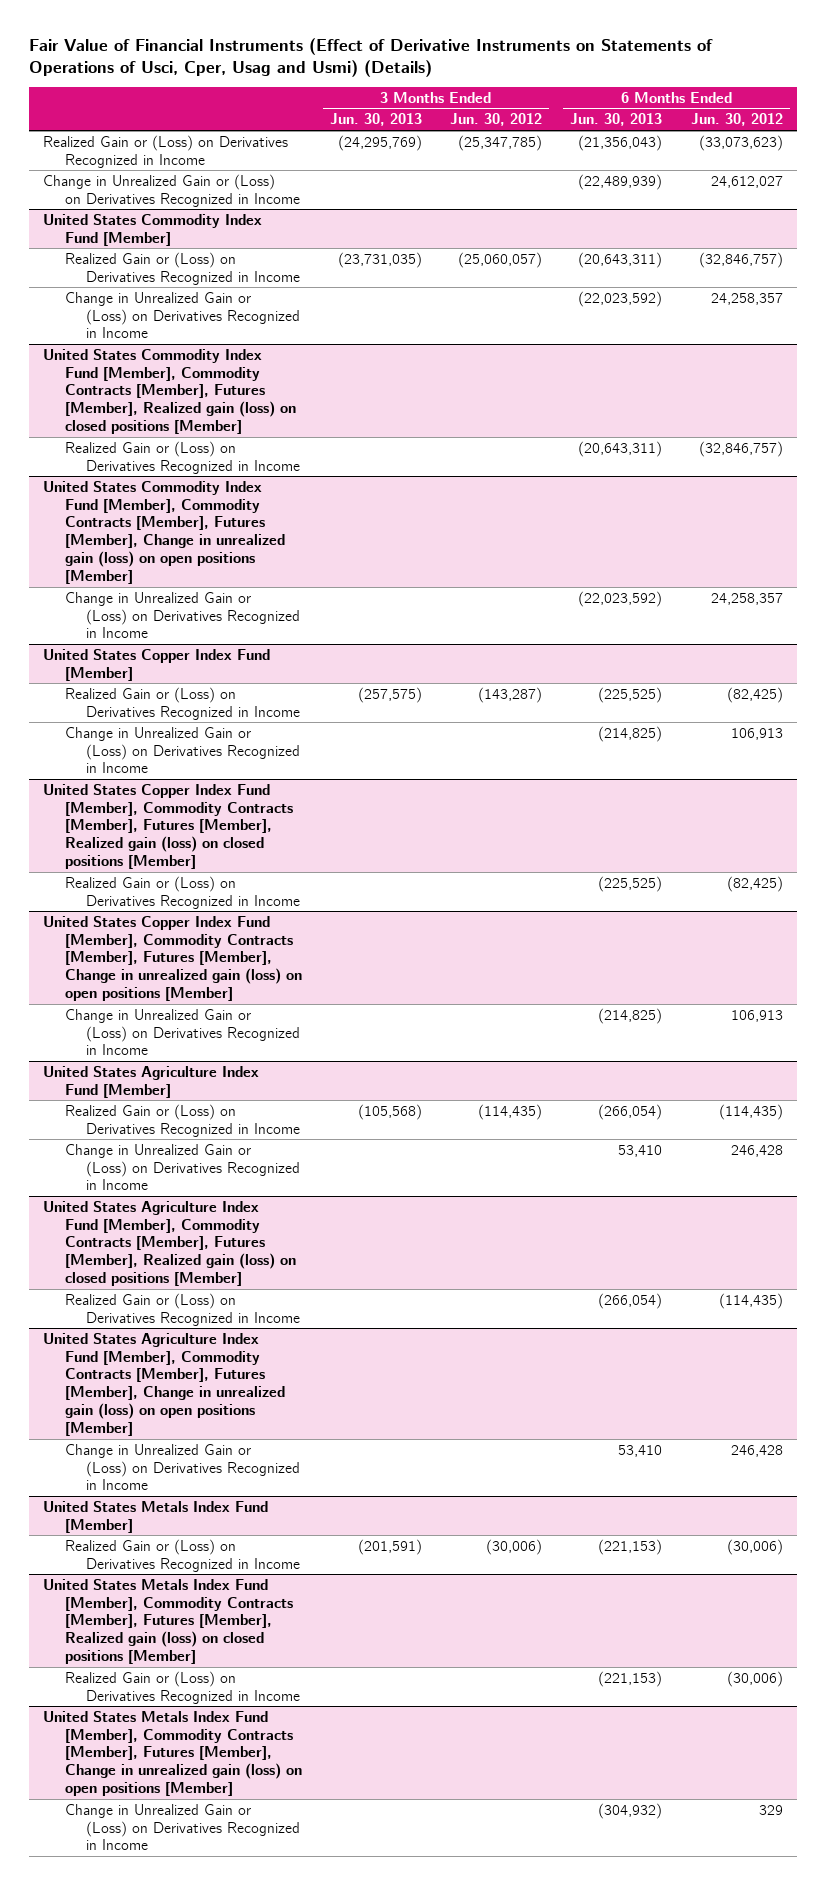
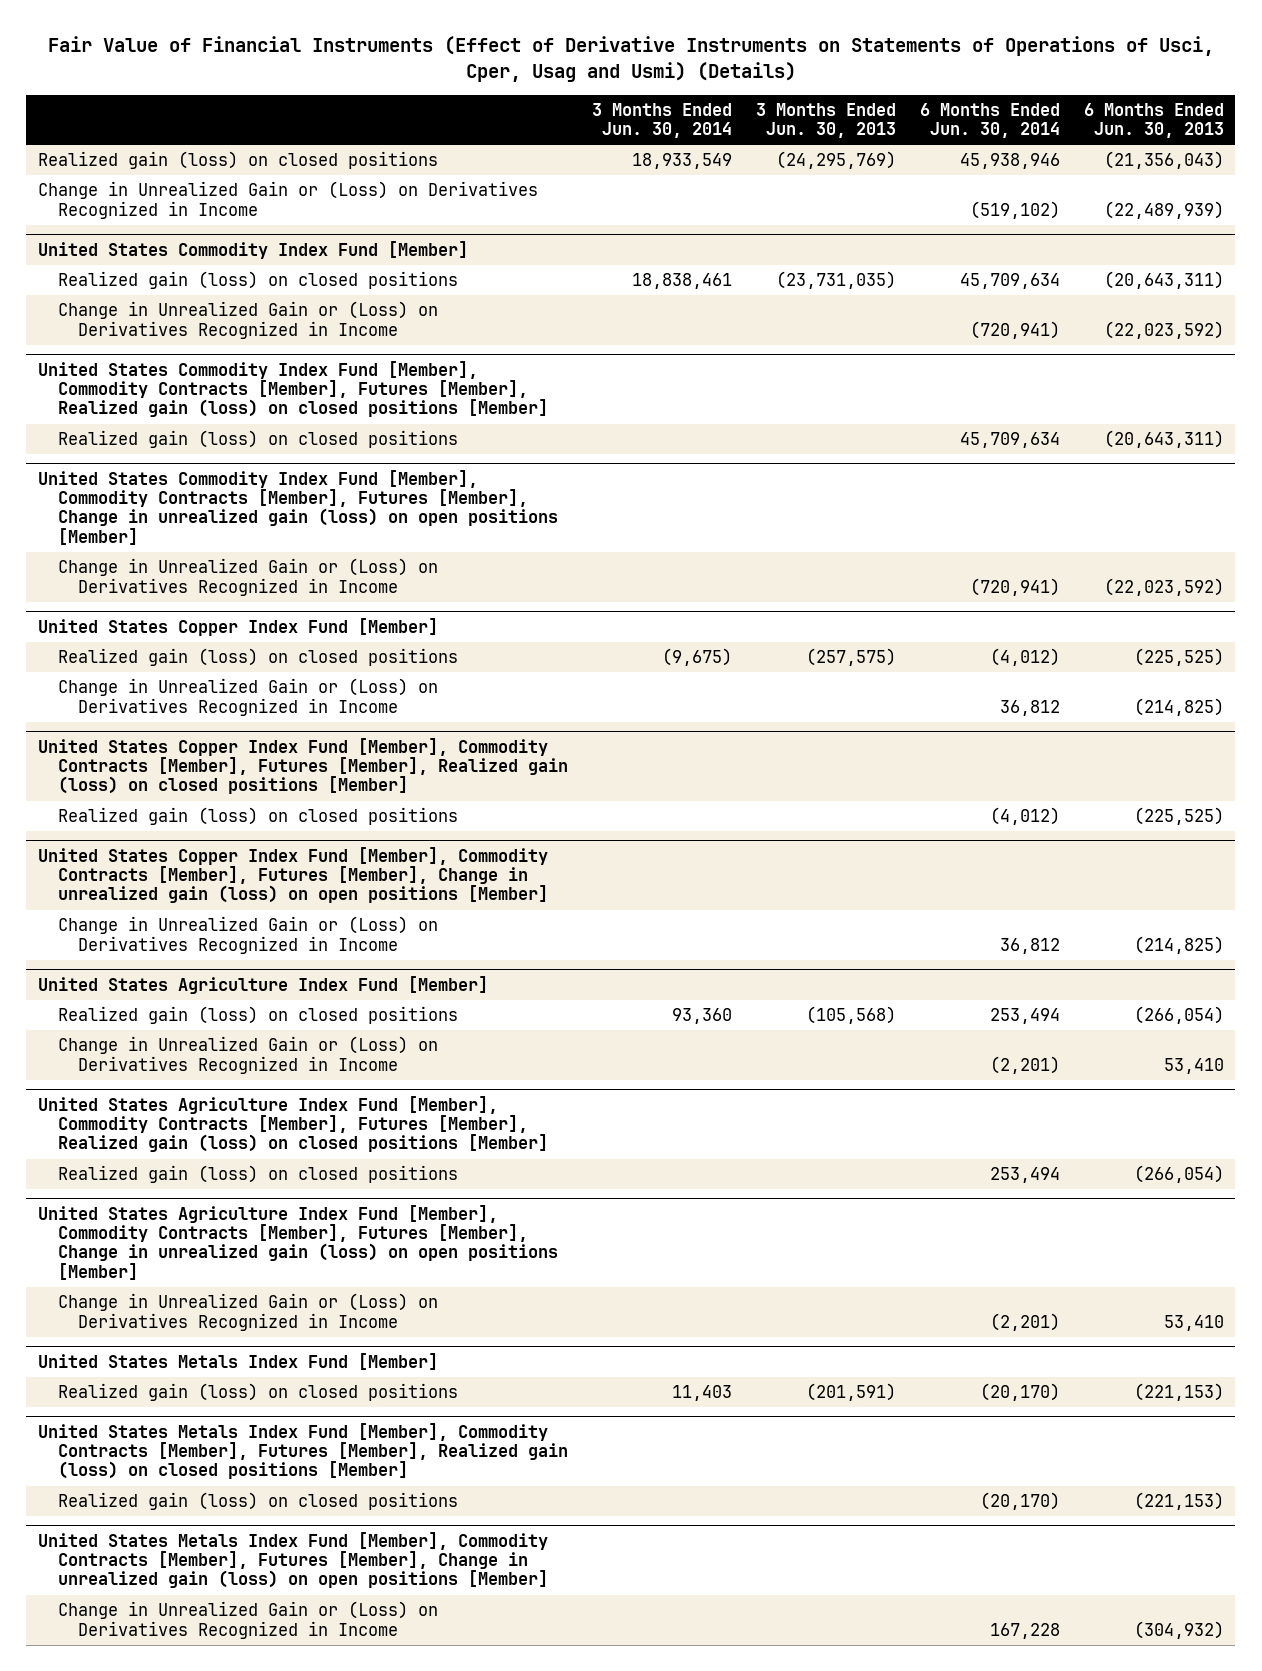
- | 3 Months Ended Jun. 30, 2013 | 3 Months Ended Jun. 30, 2012 | 6 Months Ended Jun. 30, 2013 | 6 Months Ended Jun. 30, 2012
+ | 3 Months Ended Jun. 30, 2014 | 3 Months Ended Jun. 30, 2013 | 6 Months Ended Jun. 30, 2014 | 6 Months Ended Jun. 30, 2013
- Realized Gain or (Loss) on Derivatives Recognized in Income | (24,295,769) | (25,347,785) | (21,356,043) | (33,073,623)
+ Realized gain (loss) on closed positions | 18,933,549 | (24,295,769) | 45,938,946 | (21,356,043)
@ United States Commodity Index Fund [Member]
- Realized Gain or (Loss) on Derivatives Recognized in Income | (23,731,035) | (25,060,057) | (20,643,311) | (32,846,757)
+ Realized gain (loss) on closed positions | 18,838,461 | (23,731,035) | 45,709,634 | (20,643,311)
@ United States Commodity Index Fund [Member], Commodity Contracts [Member], Futures [Member], Realized gain (loss) on closed positions [Member]
- Realized Gain or (Loss) on Derivatives Recognized in Income | | | (20,643,311) | (32,846,757)
+ Realized gain (loss) on closed positions | | | 45,709,634 | (20,643,311)
@ United States Copper Index Fund [Member]
- Realized Gain or (Loss) on Derivatives Recognized in Income | (257,575) | (143,287) | (225,525) | (82,425)
+ Realized gain (loss) on closed positions | (9,675) | (257,575) | (4,012) | (225,525)
@ United States Copper Index Fund [Member], Commodity Contracts [Member], Futures [Member], Realized gain (loss) on closed positions [Member]
- Realized Gain or (Loss) on Derivatives Recognized in Income | | | (225,525) | (82,425)
+ Realized gain (loss) on closed positions | | | (4,012) | (225,525)
@ United States Agriculture Index Fund [Member]
- Realized Gain or (Loss) on Derivatives Recognized in Income | (105,568) | (114,435) | (266,054) | (114,435)
+ Realized gain (loss) on closed positions | 93,360 | (105,568) | 253,494 | (266,054)
@ United States Agriculture Index Fund [Member], Commodity Contracts [Member], Futures [Member], Realized gain (loss) on closed positions [Member]
- Realized Gain or (Loss) on Derivatives Recognized in Income | | | (266,054) | (114,435)
+ Realized gain (loss) on closed positions | | | 253,494 | (266,054)
@ United States Metals Index Fund [Member]
- Realized Gain or (Loss) on Derivatives Recognized in Income | (201,591) | (30,006) | (221,153) | (30,006)
+ Realized gain (loss) on closed positions | 11,403 | (201,591) | (20,170) | (221,153)
@ United States Metals Index Fund [Member], Commodity Contracts [Member], Futures [Member], Realized gain (loss) on closed positions [Member]
- Realized Gain or (Loss) on Derivatives Recognized in Income | | | (221,153) | (30,006)
+ Realized gain (loss) on closed positions | | | (20,170) | (221,153)

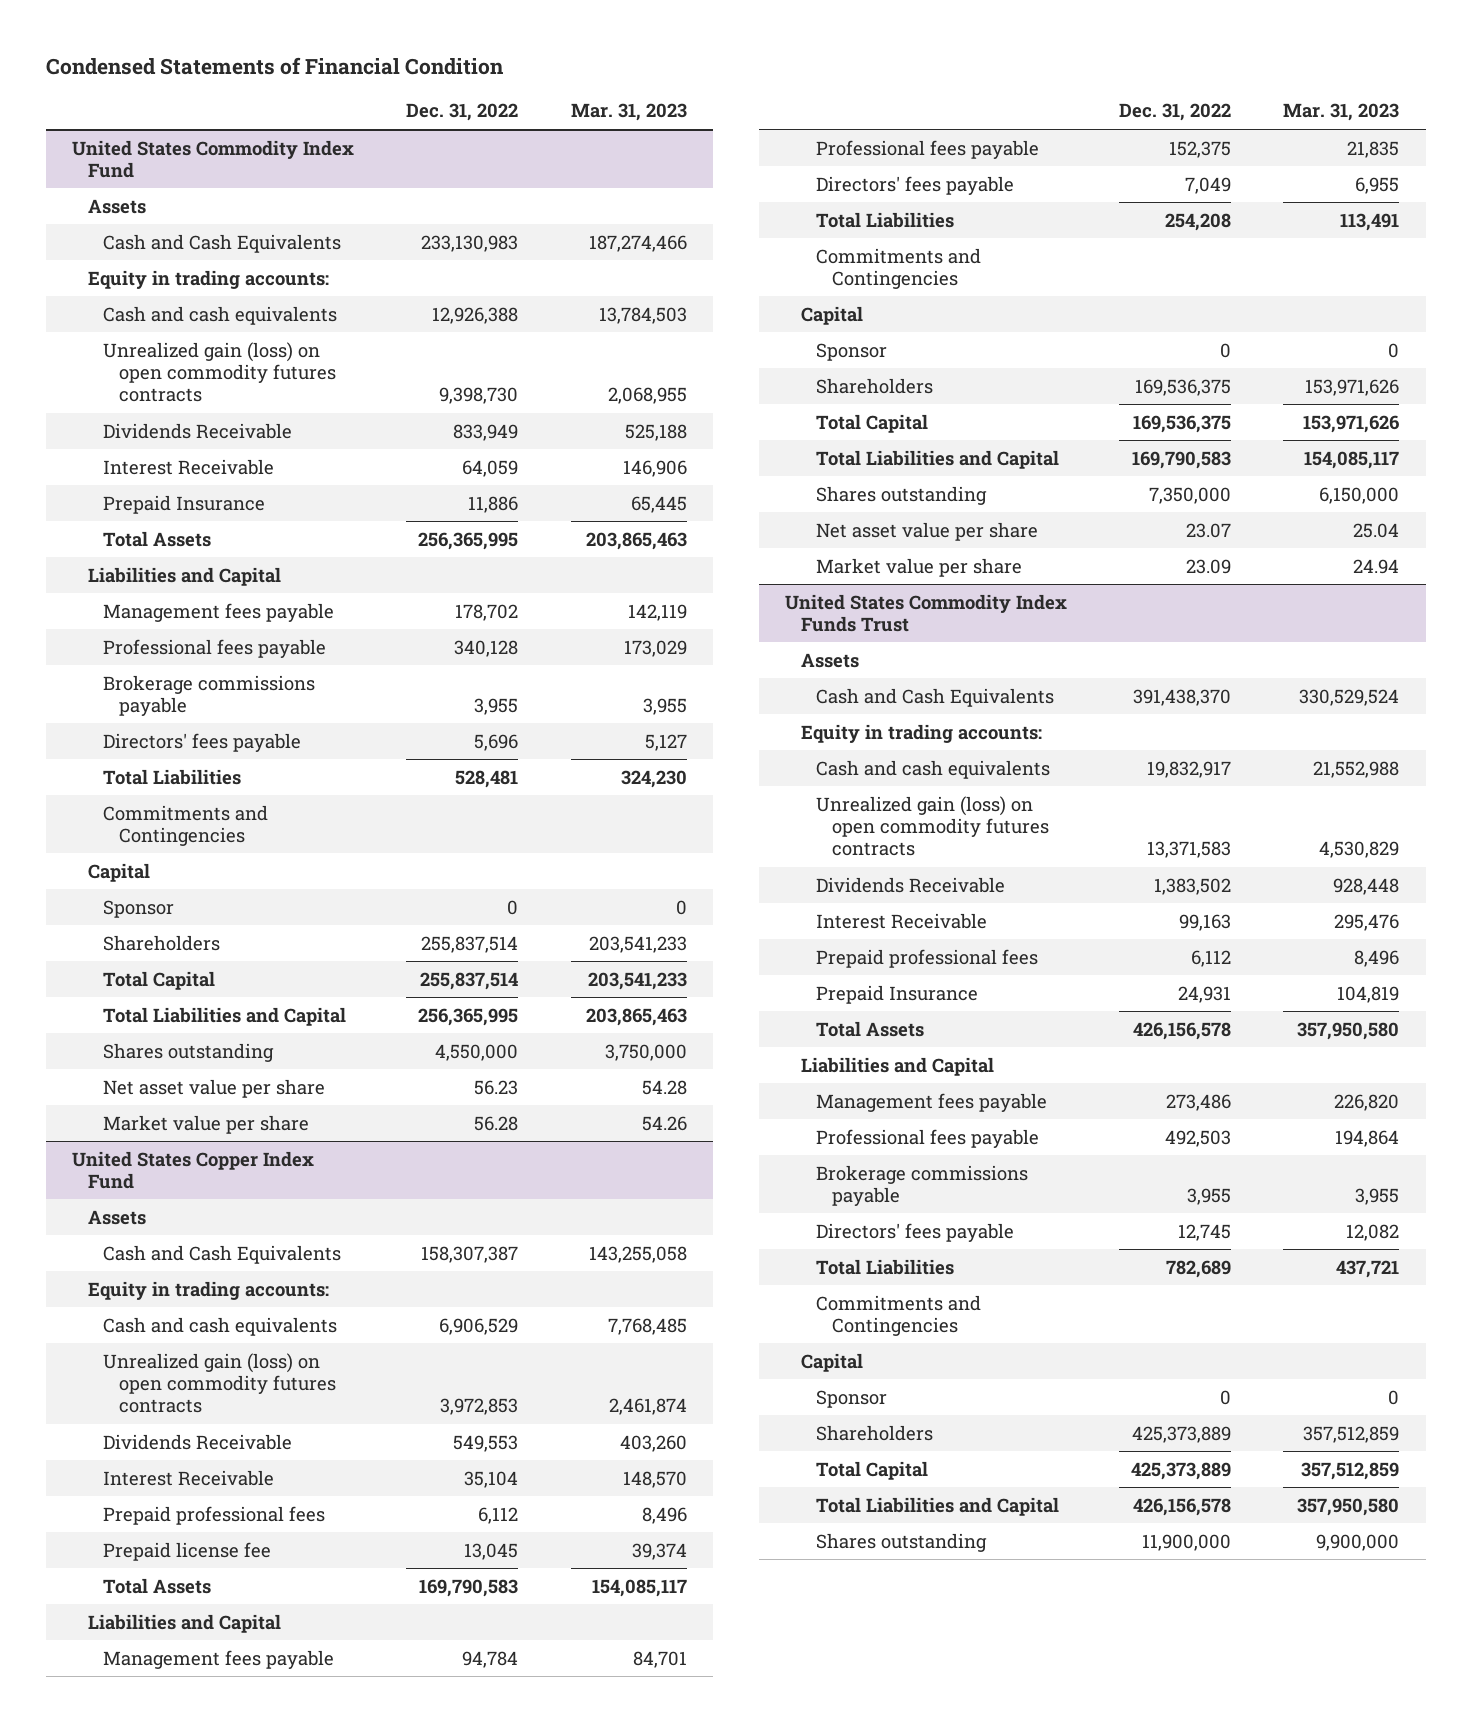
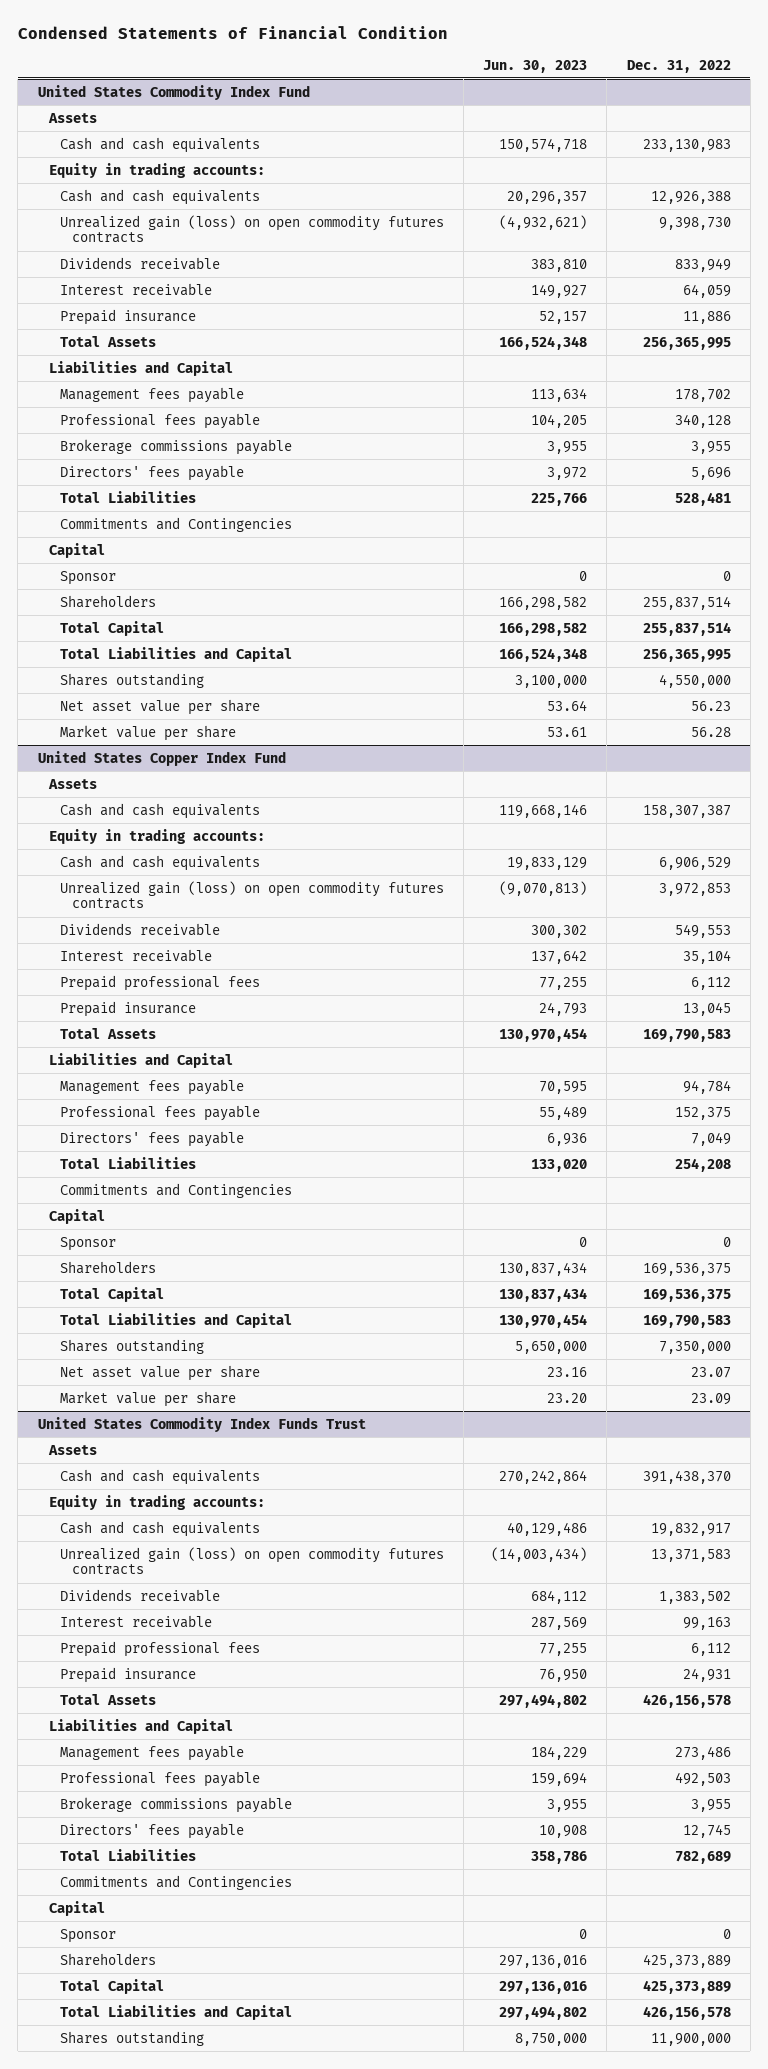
- | Dec. 31, 2022 | Mar. 31, 2023
+ | Jun. 30, 2023 | Dec. 31, 2022
@ United States Commodity Index Fund
- Cash and Cash Equivalents | 233,130,983 | 187,274,466
+ Cash and cash equivalents | 150,574,718 | 233,130,983
- Dividends Receivable | 833,949 | 525,188
- Interest Receivable | 64,059 | 146,906
- Prepaid Insurance | 11,886 | 65,445
+ Dividends receivable | 383,810 | 833,949
+ Interest receivable | 149,927 | 64,059
+ Prepaid insurance | 52,157 | 11,886
@ United States Copper Index Fund
- Cash and Cash Equivalents | 158,307,387 | 143,255,058
+ Cash and cash equivalents | 119,668,146 | 158,307,387
- Dividends Receivable | 549,553 | 403,260
- Interest Receivable | 35,104 | 148,570
+ Dividends receivable | 300,302 | 549,553
+ Interest receivable | 137,642 | 35,104
- Prepaid license fee | 13,045 | 39,374
+ Prepaid insurance | 24,793 | 13,045
@ United States Commodity Index Funds Trust
- Cash and Cash Equivalents | 391,438,370 | 330,529,524
+ Cash and cash equivalents | 270,242,864 | 391,438,370
- Dividends Receivable | 1,383,502 | 928,448
- Interest Receivable | 99,163 | 295,476
+ Dividends receivable | 684,112 | 1,383,502
+ Interest receivable | 287,569 | 99,163
- Prepaid Insurance | 24,931 | 104,819
+ Prepaid insurance | 76,950 | 24,931

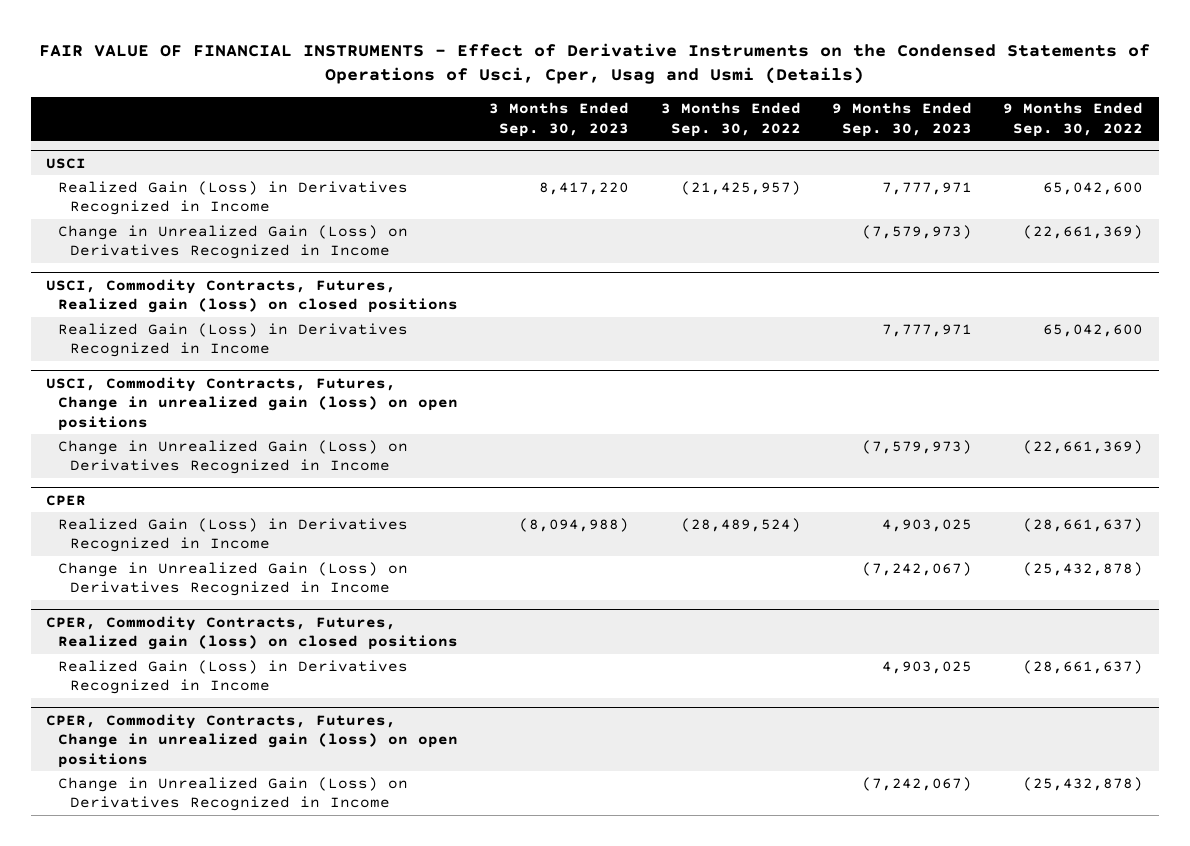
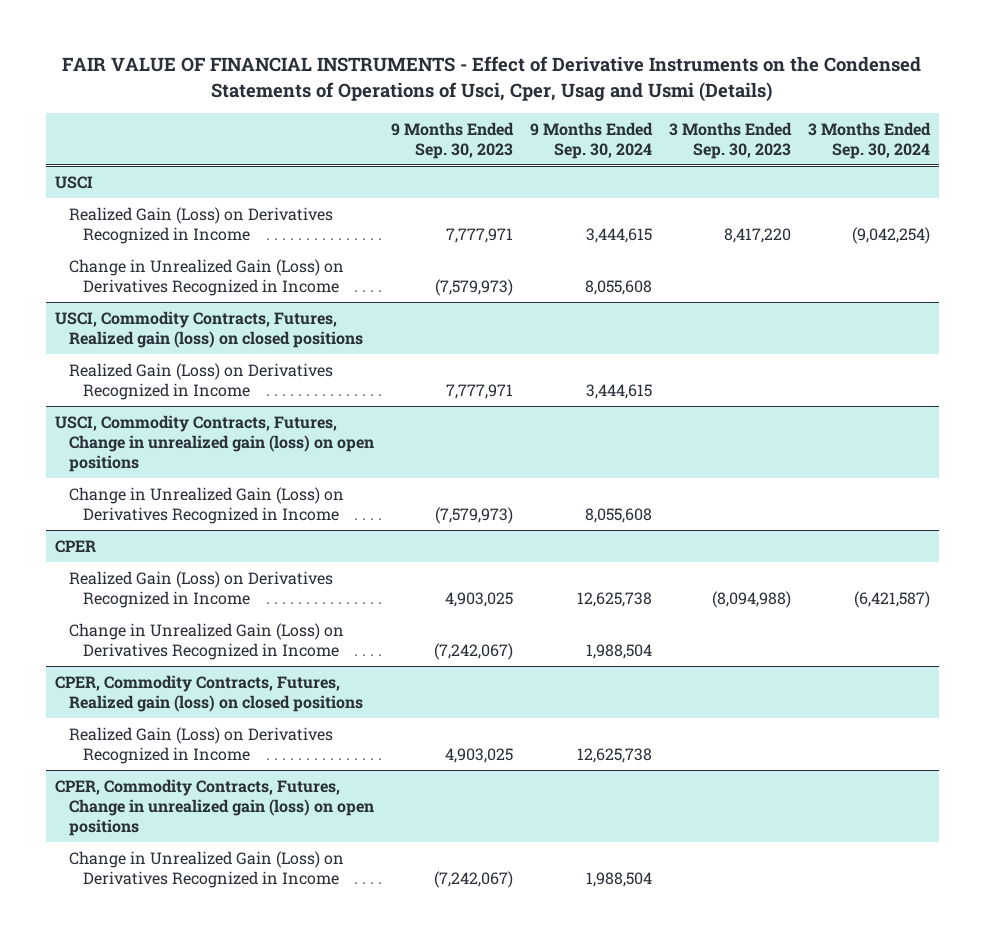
- | 3 Months Ended Sep. 30, 2023 | 3 Months Ended Sep. 30, 2022 | 9 Months Ended Sep. 30, 2023 | 9 Months Ended Sep. 30, 2022
+ | 9 Months Ended Sep. 30, 2023 | 9 Months Ended Sep. 30, 2024 | 3 Months Ended Sep. 30, 2023 | 3 Months Ended Sep. 30, 2024
@ USCI
- Realized Gain (Loss) in Derivatives Recognized in Income | 8,417,220 | (21,425,957) | 7,777,971 | 65,042,600
+ Realized Gain (Loss) on Derivatives Recognized in Income | 7,777,971 | 3,444,615 | 8,417,220 | (9,042,254)
@ USCI, Commodity Contracts, Futures, Realized gain (loss) on closed positions
- Realized Gain (Loss) in Derivatives Recognized in Income | | | 7,777,971 | 65,042,600
+ Realized Gain (Loss) on Derivatives Recognized in Income | 7,777,971 | 3,444,615 | |
@ CPER
- Realized Gain (Loss) in Derivatives Recognized in Income | (8,094,988) | (28,489,524) | 4,903,025 | (28,661,637)
+ Realized Gain (Loss) on Derivatives Recognized in Income | 4,903,025 | 12,625,738 | (8,094,988) | (6,421,587)
@ CPER, Commodity Contracts, Futures, Realized gain (loss) on closed positions
- Realized Gain (Loss) in Derivatives Recognized in Income | | | 4,903,025 | (28,661,637)
+ Realized Gain (Loss) on Derivatives Recognized in Income | 4,903,025 | 12,625,738 | |

